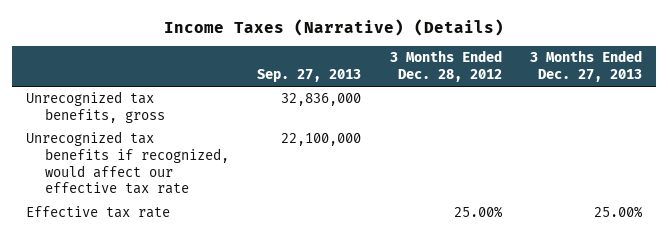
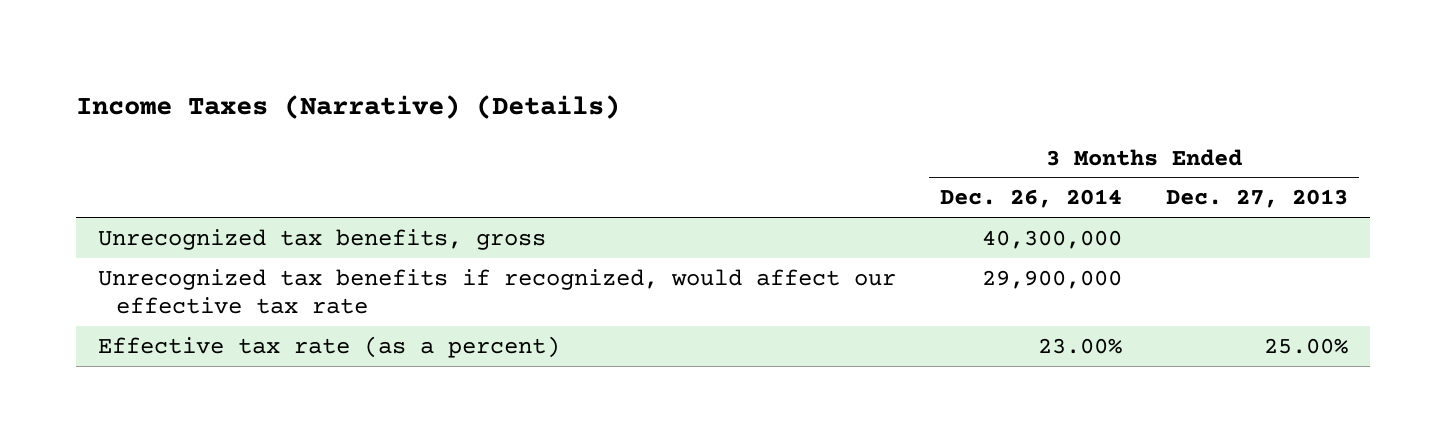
- | Sep. 27, 2013 | 3 Months Ended Dec. 28, 2012 | 3 Months Ended Dec. 27, 2013
+ | 3 Months Ended Dec. 26, 2014 | 3 Months Ended Dec. 27, 2013
- Effective tax rate | | 25.00% | 25.00%
+ Effective tax rate (as a percent) | 23.00% | 25.00%

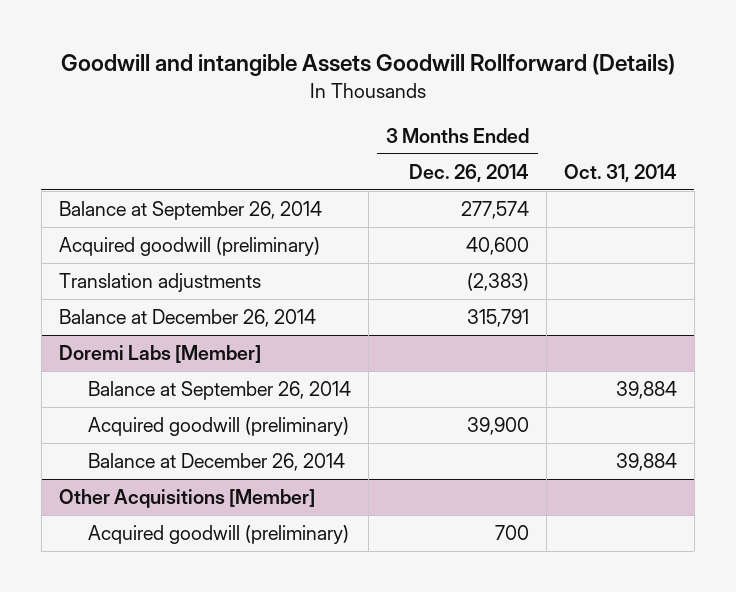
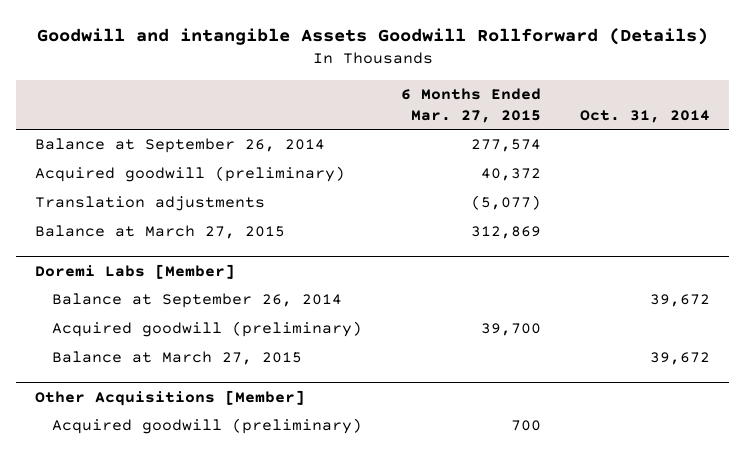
- | 3 Months Ended Dec. 26, 2014 | Oct. 31, 2014
+ | 6 Months Ended Mar. 27, 2015 | Oct. 31, 2014
- Balance at December 26, 2014 | 315,791 |
+ Balance at March 27, 2015 | 312,869 |
@ Doremi Labs [Member]
- Balance at September 26, 2014 | | 39,884
+ Balance at September 26, 2014 | | 39,672
- Balance at December 26, 2014 | | 39,884
+ Balance at March 27, 2015 | | 39,672

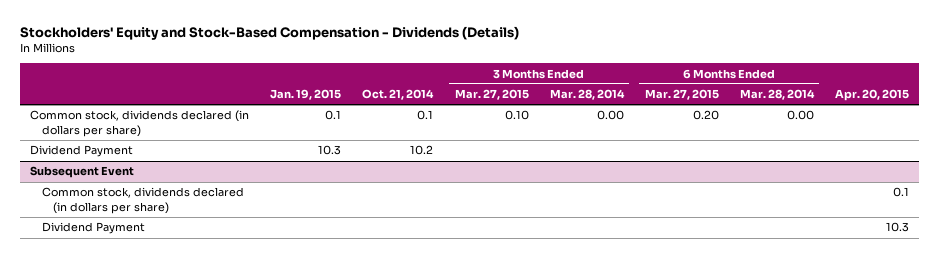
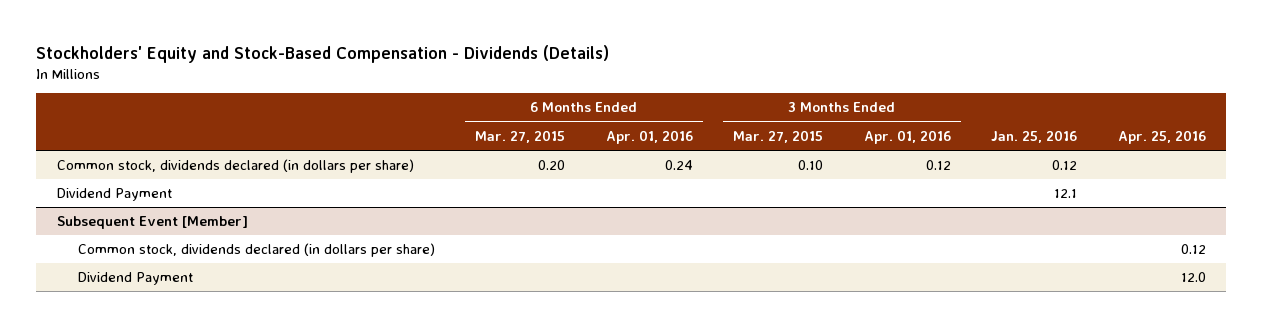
- | Jan. 19, 2015 | Oct. 21, 2014 | 3 Months Ended Mar. 27, 2015 | 3 Months Ended Mar. 28, 2014 | 6 Months Ended Mar. 27, 2015 | 6 Months Ended Mar. 28, 2014 | Apr. 20, 2015
+ | 6 Months Ended Mar. 27, 2015 | 6 Months Ended Apr. 01, 2016 | 3 Months Ended Mar. 27, 2015 | 3 Months Ended Apr. 01, 2016 | Jan. 25, 2016 | Apr. 25, 2016
- Subsequent Event
+ Subsequent Event [Member]

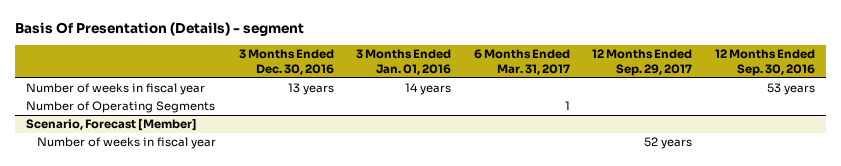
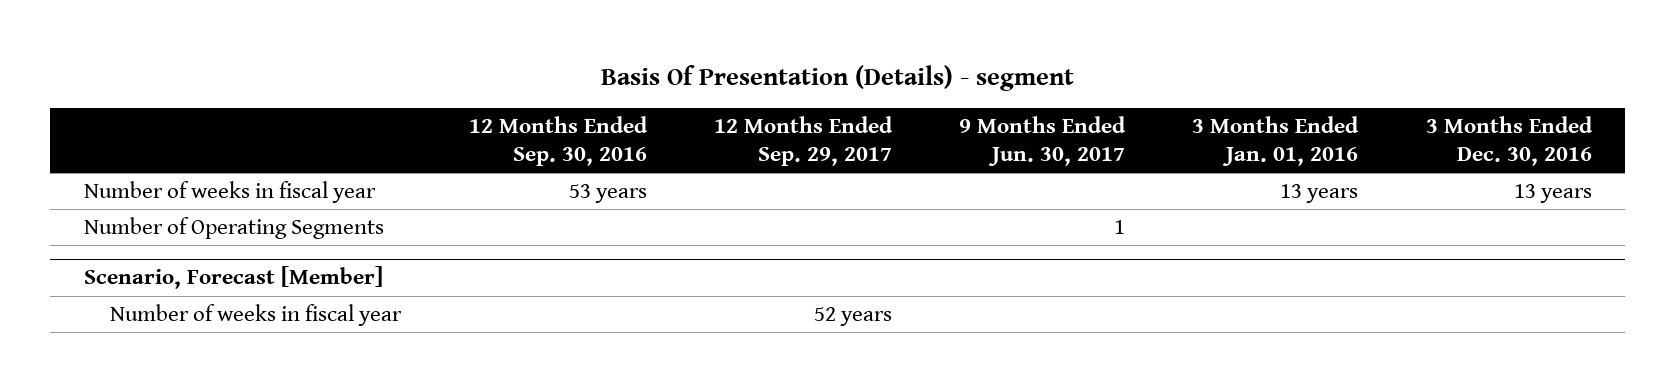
- | 3 Months Ended Dec. 30, 2016 | 3 Months Ended Jan. 01, 2016 | 6 Months Ended Mar. 31, 2017 | 12 Months Ended Sep. 29, 2017 | 12 Months Ended Sep. 30, 2016
+ | 12 Months Ended Sep. 30, 2016 | 12 Months Ended Sep. 29, 2017 | 9 Months Ended Jun. 30, 2017 | 3 Months Ended Jan. 01, 2016 | 3 Months Ended Dec. 30, 2016
- Number of weeks in fiscal year | 13 years | 14 years | | | 53 years
+ Number of weeks in fiscal year | 53 years | | | 13 years | 13 years

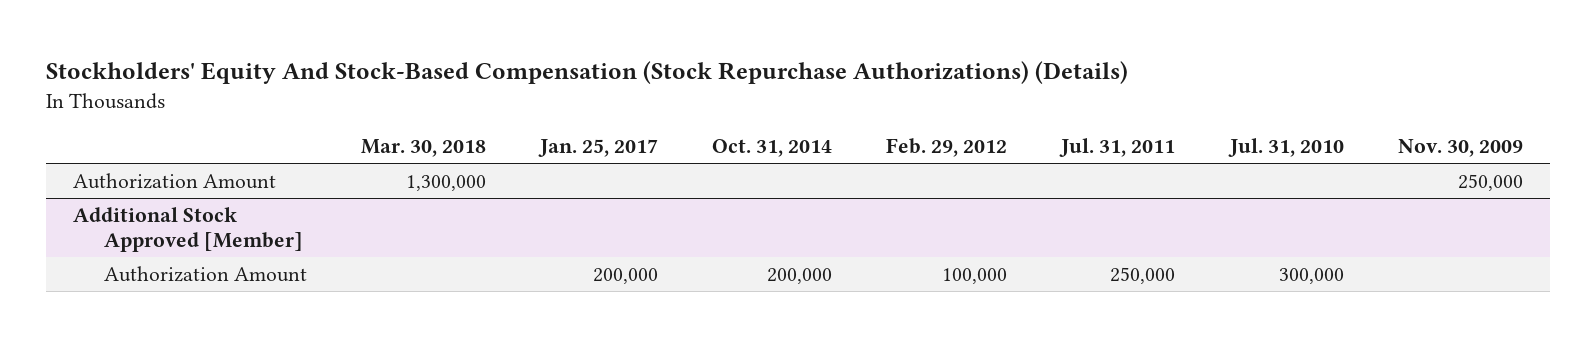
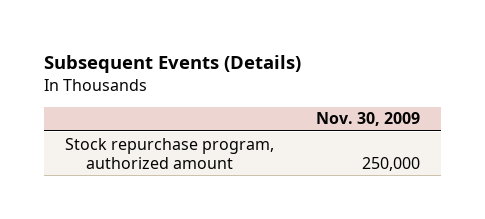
- Stockholders' Equity And Stock-Based Compensation (Stock Repurchase Authorizations) (Details)
+ Subsequent Events (Details)
- | Mar. 30, 2018 | Jan. 25, 2017 | Oct. 31, 2014 | Feb. 29, 2012 | Jul. 31, 2011 | Jul. 31, 2010 | Nov. 30, 2009
+ | Nov. 30, 2009
- Authorization Amount | 1,300,000 | | | | | | 250,000
- Additional Stock Approved [Member]
- Authorization Amount | | 200,000 | 200,000 | 100,000 | 250,000 | 300,000 |
+ Stock repurchase program, authorized amount | 250,000

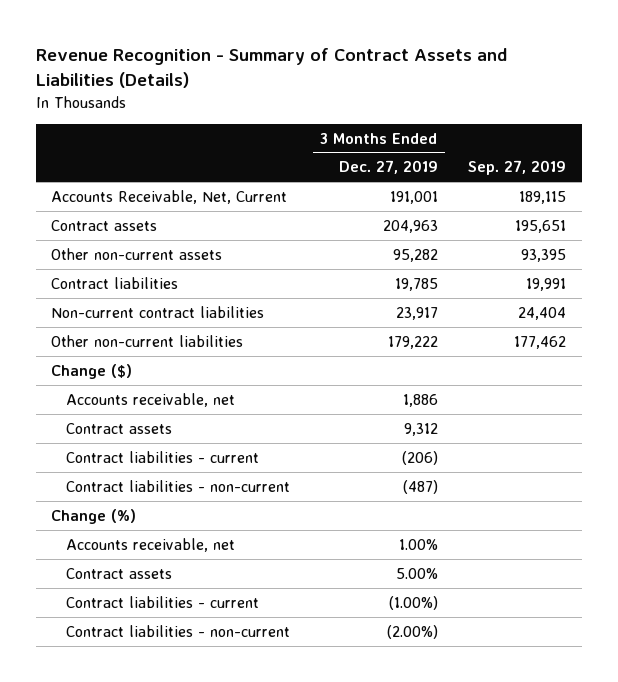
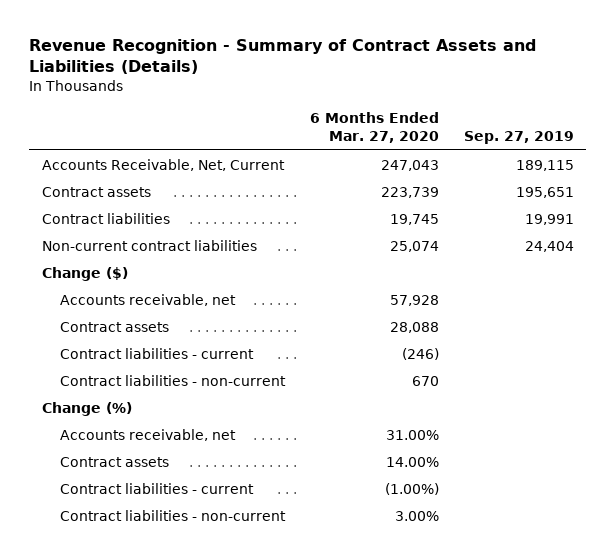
- | 3 Months Ended Dec. 27, 2019 | Sep. 27, 2019
+ | 6 Months Ended Mar. 27, 2020 | Sep. 27, 2019
- Other non-current assets | 95,282 | 93,395
- Other non-current liabilities | 179,222 | 177,462

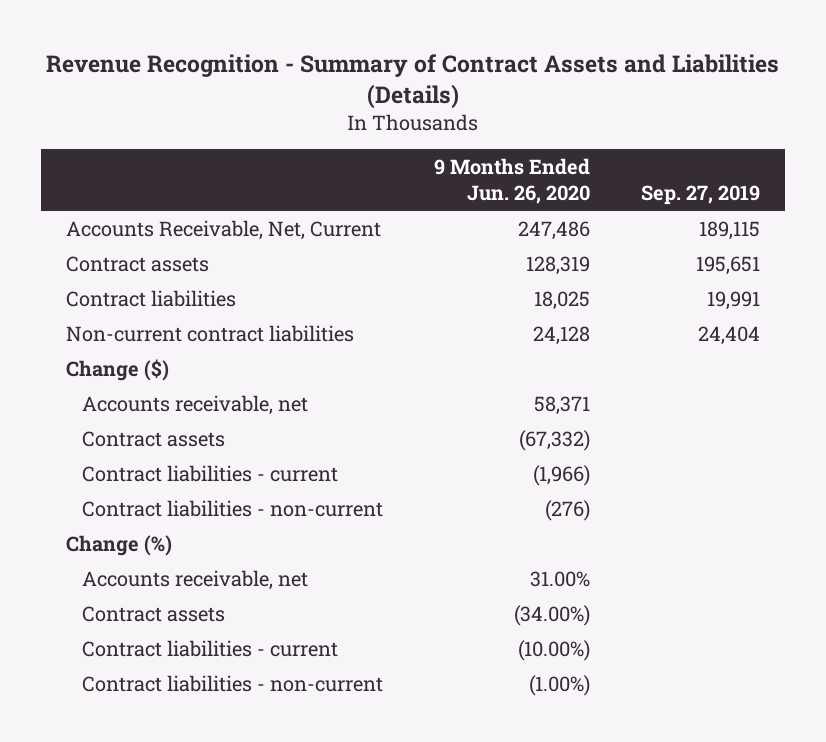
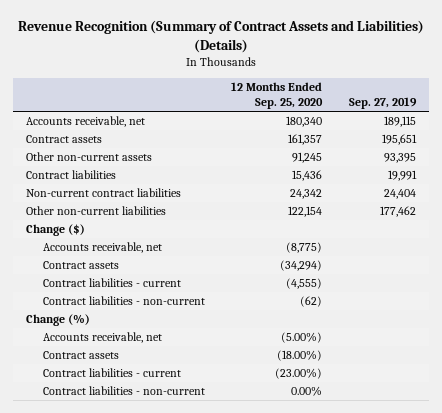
- Revenue Recognition - Summary of Contract Assets and Liabilities (Details)
+ Revenue Recognition (Summary of Contract Assets and Liabilities) (Details)
- | 9 Months Ended Jun. 26, 2020 | Sep. 27, 2019
+ | 12 Months Ended Sep. 25, 2020 | Sep. 27, 2019
- Accounts Receivable, Net, Current | 247,486 | 189,115
+ Accounts receivable, net | 180,340 | 189,115
+ Other non-current assets | 91,245 | 93,395
+ Other non-current liabilities | 122,154 | 177,462

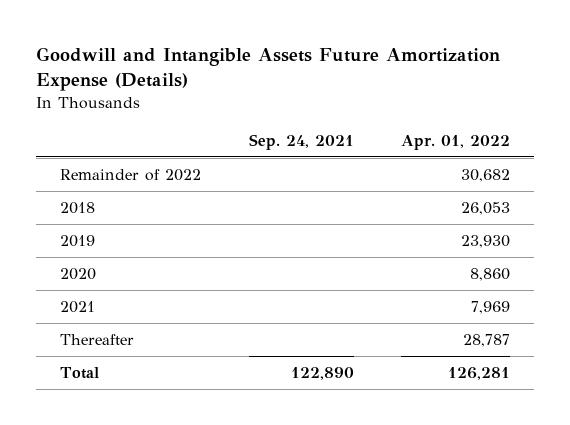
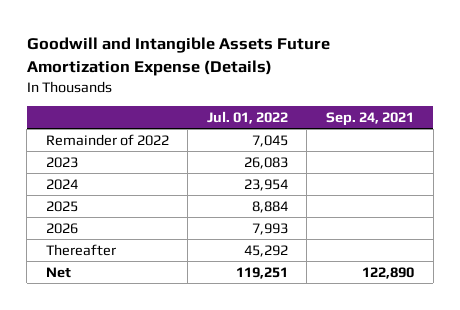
- | Sep. 24, 2021 | Apr. 01, 2022
+ | Jul. 01, 2022 | Sep. 24, 2021
- 2018 | | 26,053
- 2019 | | 23,930
- 2020 | | 8,860
- 2021 | | 7,969
+ 2023 | 26,083 |
+ 2024 | 23,954 |
+ 2025 | 8,884 |
+ 2026 | 7,993 |
- Total | 122,890 | 126,281
+ Net | 119,251 | 122,890

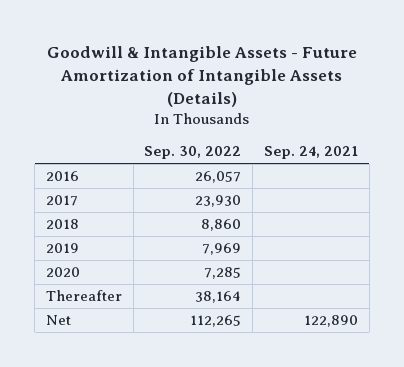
- Goodwill and Intangible Assets Future Amortization Expense (Details)
+ Goodwill & Intangible Assets - Future Amortization of Intangible Assets (Details)
- | Jul. 01, 2022 | Sep. 24, 2021
+ | Sep. 30, 2022 | Sep. 24, 2021
- Remainder of 2022 | 7,045 |
- 2023 | 26,083 |
- 2024 | 23,954 |
- 2025 | 8,884 |
- 2026 | 7,993 |
+ 2016 | 26,057 |
+ 2017 | 23,930 |
+ 2018 | 8,860 |
+ 2019 | 7,969 |
+ 2020 | 7,285 |

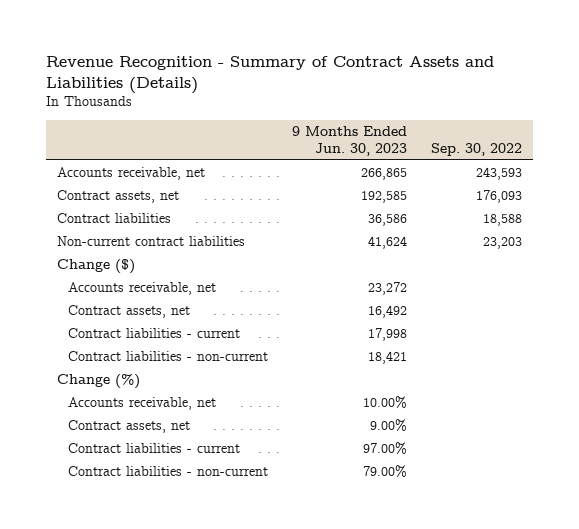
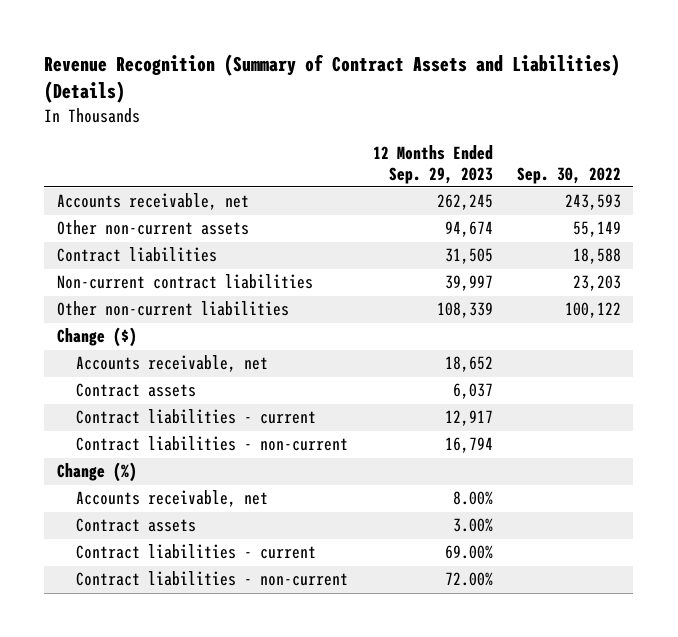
- Revenue Recognition - Summary of Contract Assets and Liabilities (Details)
+ Revenue Recognition (Summary of Contract Assets and Liabilities) (Details)
- | 9 Months Ended Jun. 30, 2023 | Sep. 30, 2022
+ | 12 Months Ended Sep. 29, 2023 | Sep. 30, 2022
- Contract assets, net | 192,585 | 176,093
+ Other non-current assets | 94,674 | 55,149
+ Other non-current liabilities | 108,339 | 100,122
- Contract assets, net | 16,492 |
+ Contract assets | 6,037 |
- Contract assets, net | 9.00% |
+ Contract assets | 3.00% |

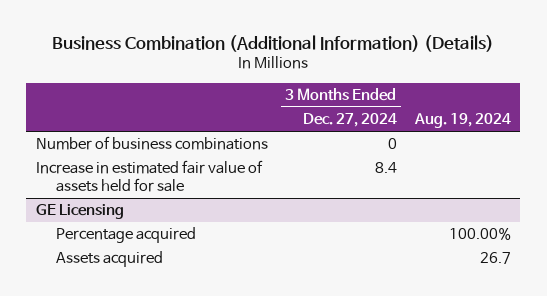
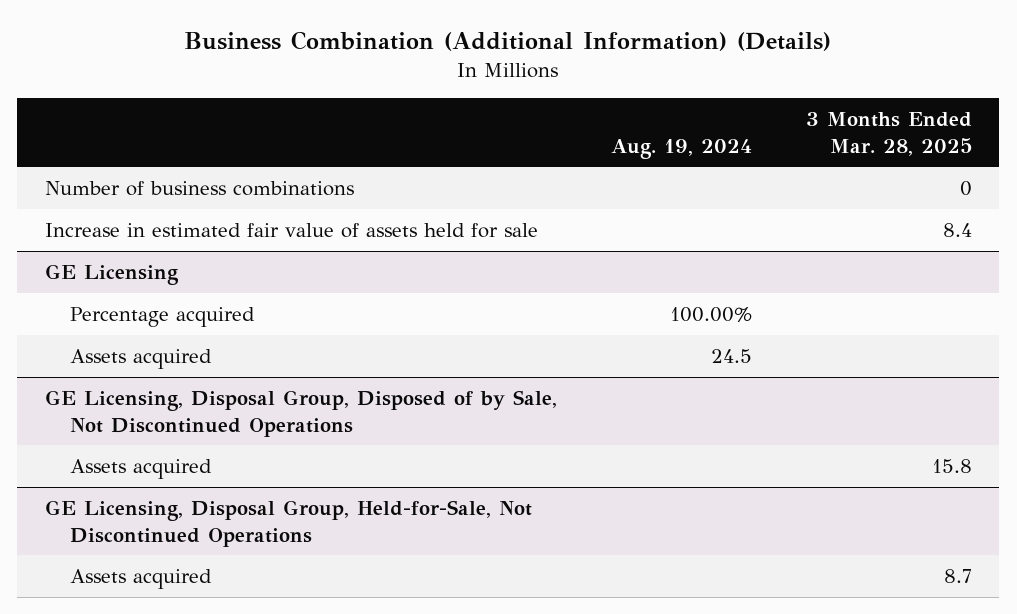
- | 3 Months Ended Dec. 27, 2024 | Aug. 19, 2024
+ | Aug. 19, 2024 | 3 Months Ended Mar. 28, 2025
@ GE Licensing
- Assets acquired | | 26.7
+ Assets acquired | 24.5 |
+ GE Licensing, Disposal Group, Disposed of by Sale, Not Discontinued Operations
+ Assets acquired | | 15.8
+ GE Licensing, Disposal Group, Held-for-Sale, Not Discontinued Operations
+ Assets acquired | | 8.7

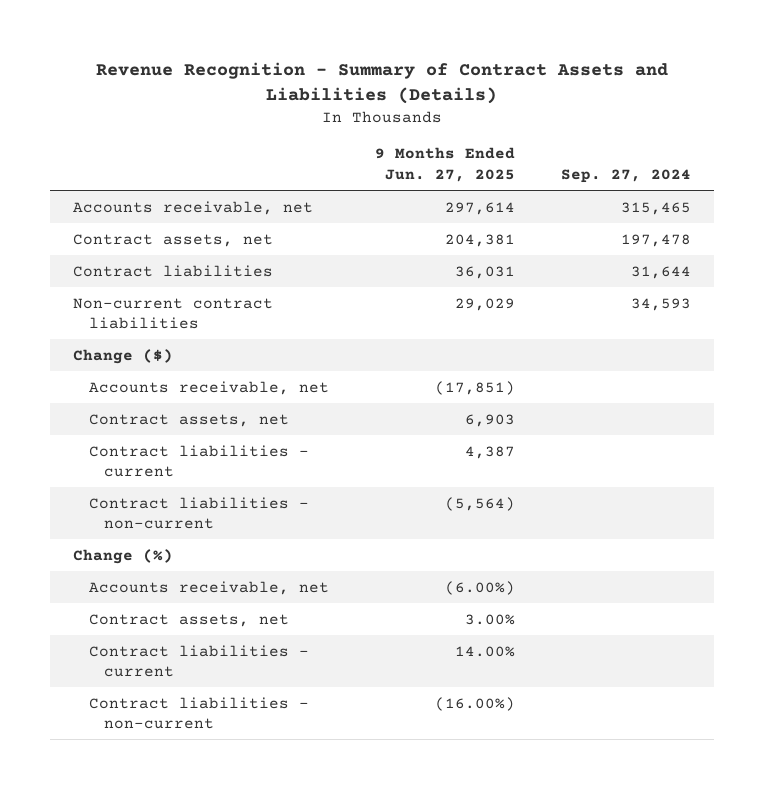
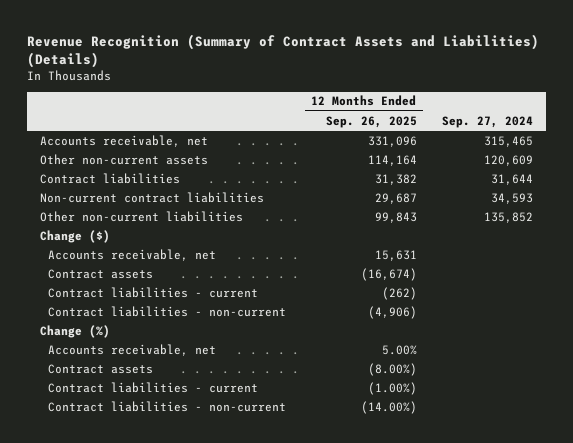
- Revenue Recognition - Summary of Contract Assets and Liabilities (Details)
+ Revenue Recognition (Summary of Contract Assets and Liabilities) (Details)
- | 9 Months Ended Jun. 27, 2025 | Sep. 27, 2024
+ | 12 Months Ended Sep. 26, 2025 | Sep. 27, 2024
- Contract assets, net | 204,381 | 197,478
+ Other non-current assets | 114,164 | 120,609
+ Other non-current liabilities | 99,843 | 135,852
- Contract assets, net | 6,903 |
+ Contract assets | (16,674) |
- Contract assets, net | 3.00% |
+ Contract assets | (8.00%) |

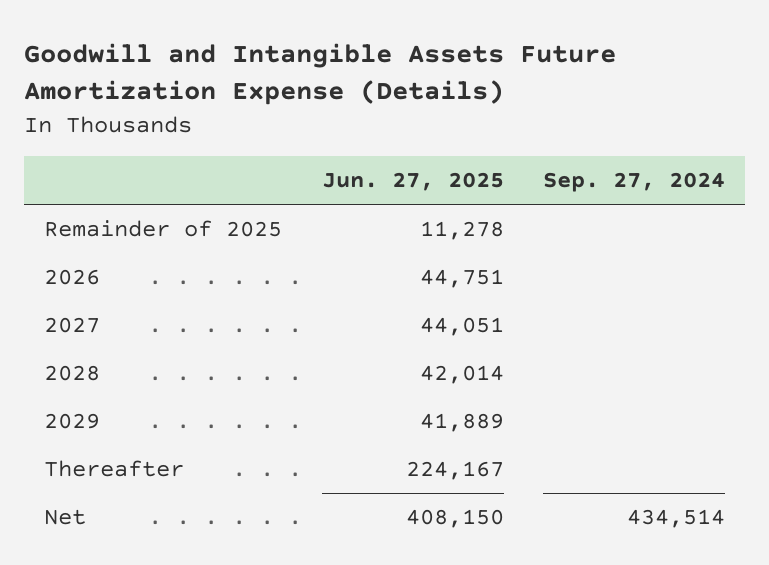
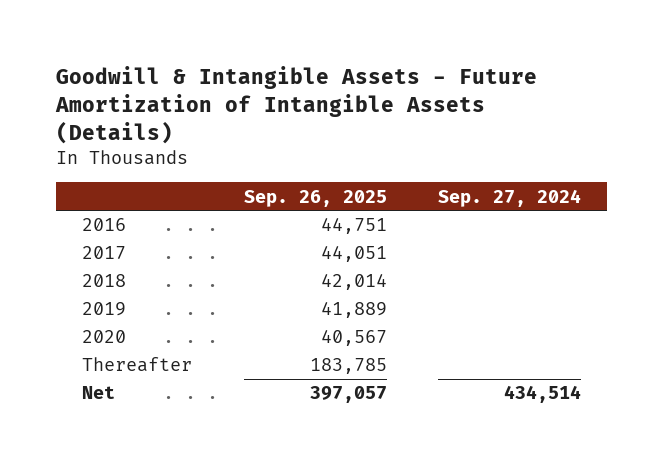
- Goodwill and Intangible Assets Future Amortization Expense (Details)
+ Goodwill & Intangible Assets - Future Amortization of Intangible Assets (Details)
- | Jun. 27, 2025 | Sep. 27, 2024
+ | Sep. 26, 2025 | Sep. 27, 2024
- Remainder of 2025 | 11,278 |
- 2026 | 44,751 |
- 2027 | 44,051 |
- 2028 | 42,014 |
- 2029 | 41,889 |
+ 2016 | 44,751 |
+ 2017 | 44,051 |
+ 2018 | 42,014 |
+ 2019 | 41,889 |
+ 2020 | 40,567 |

